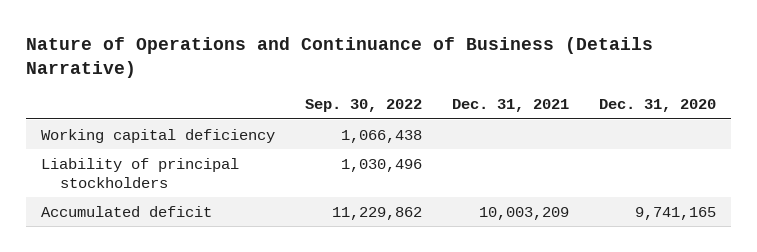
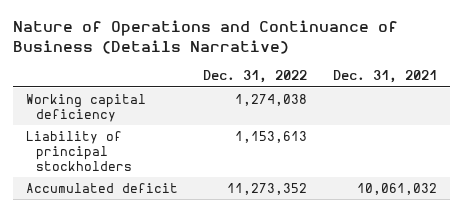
- | Sep. 30, 2022 | Dec. 31, 2021 | Dec. 31, 2020
+ | Dec. 31, 2022 | Dec. 31, 2021
- Accumulated deficit | 11,229,862 | 10,003,209 | 9,741,165
+ Accumulated deficit | 11,273,352 | 10,061,032

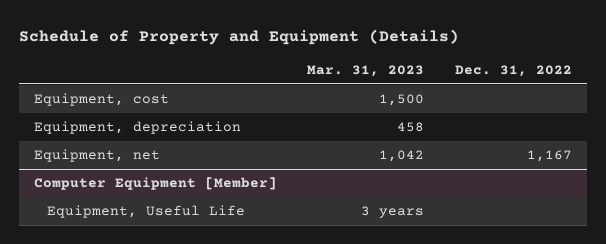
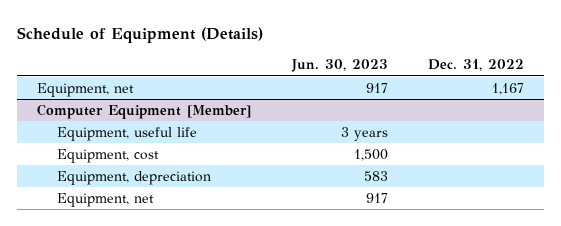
- Schedule of Property and Equipment (Details)
+ Schedule of Equipment (Details)
- | Mar. 31, 2023 | Dec. 31, 2022
+ | Jun. 30, 2023 | Dec. 31, 2022
- Equipment, cost | 1,500 |
- Equipment, depreciation | 458 |
@ Computer Equipment [Member]
- Equipment, Useful Life | 3 years |
+ Equipment, useful life | 3 years |
+ Equipment, cost | 1,500 |
+ Equipment, depreciation | 583 |
+ Equipment, net | 917 |

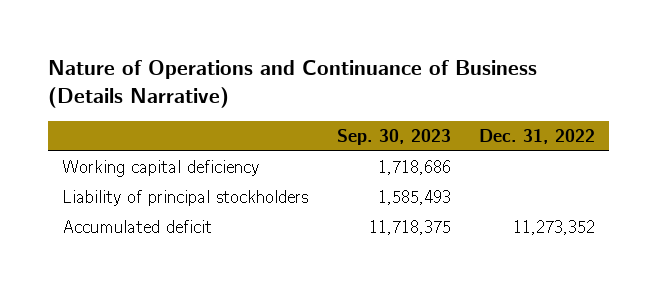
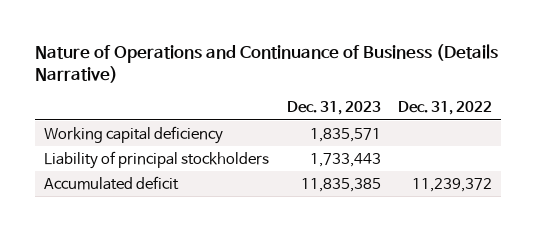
- | Sep. 30, 2023 | Dec. 31, 2022
+ | Dec. 31, 2023 | Dec. 31, 2022
- Accumulated deficit | 11,718,375 | 11,273,352
+ Accumulated deficit | 11,835,385 | 11,239,372

